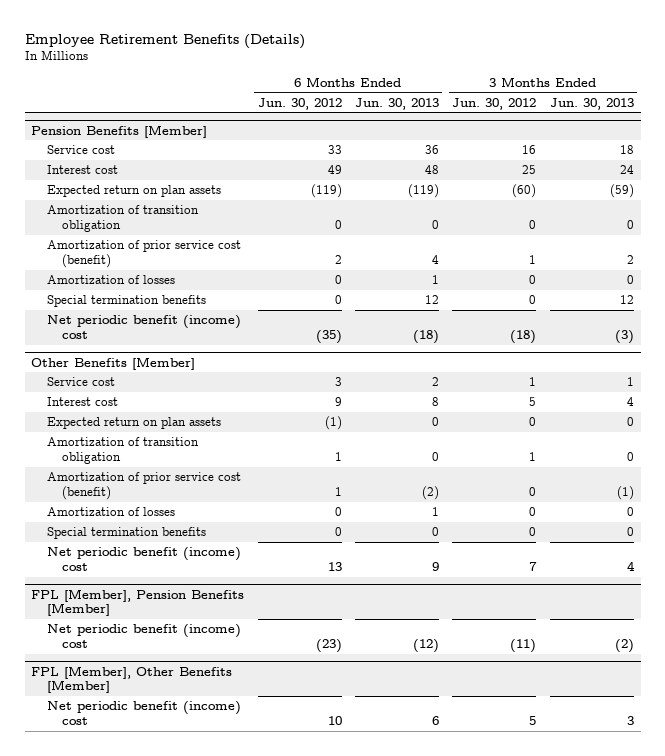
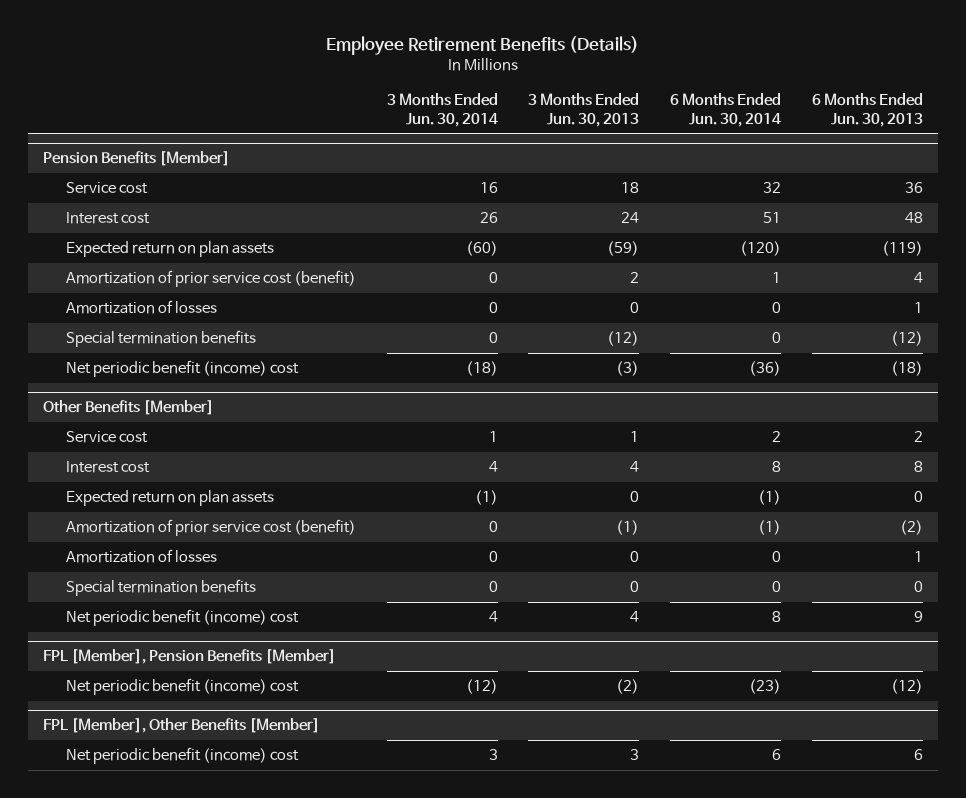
- | 6 Months Ended Jun. 30, 2012 | 6 Months Ended Jun. 30, 2013 | 3 Months Ended Jun. 30, 2012 | 3 Months Ended Jun. 30, 2013
+ | 3 Months Ended Jun. 30, 2014 | 3 Months Ended Jun. 30, 2013 | 6 Months Ended Jun. 30, 2014 | 6 Months Ended Jun. 30, 2013
@ Pension Benefits [Member]
- Amortization of transition obligation | 0 | 0 | 0 | 0
- Special termination benefits | 0 | 12 | 0 | 12
+ Special termination benefits | 0 | (12) | 0 | (12)
@ Other Benefits [Member]
- Amortization of transition obligation | 1 | 0 | 1 | 0

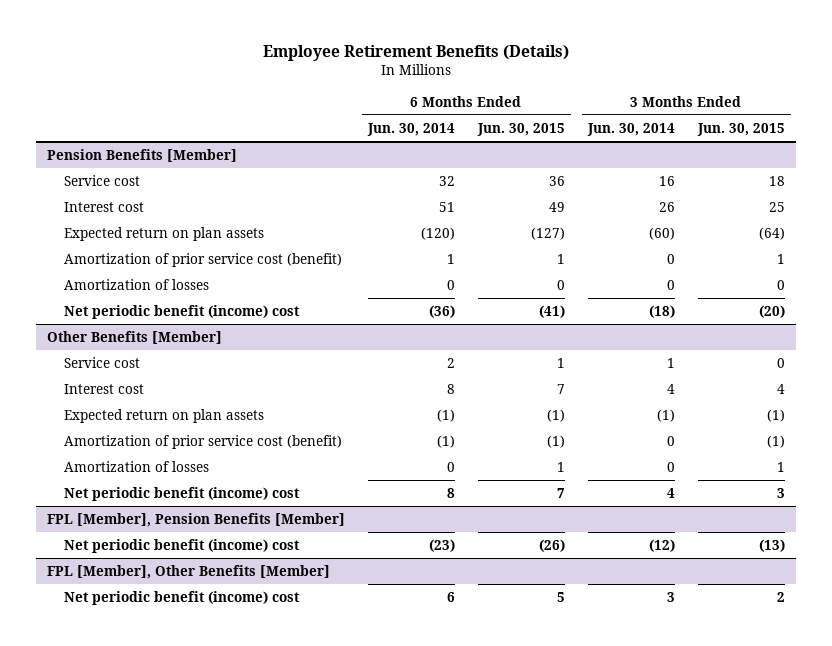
- | 3 Months Ended Jun. 30, 2014 | 3 Months Ended Jun. 30, 2013 | 6 Months Ended Jun. 30, 2014 | 6 Months Ended Jun. 30, 2013
+ | 6 Months Ended Jun. 30, 2014 | 6 Months Ended Jun. 30, 2015 | 3 Months Ended Jun. 30, 2014 | 3 Months Ended Jun. 30, 2015
@ Pension Benefits [Member]
- Special termination benefits | 0 | (12) | 0 | (12)
@ Other Benefits [Member]
- Special termination benefits | 0 | 0 | 0 | 0

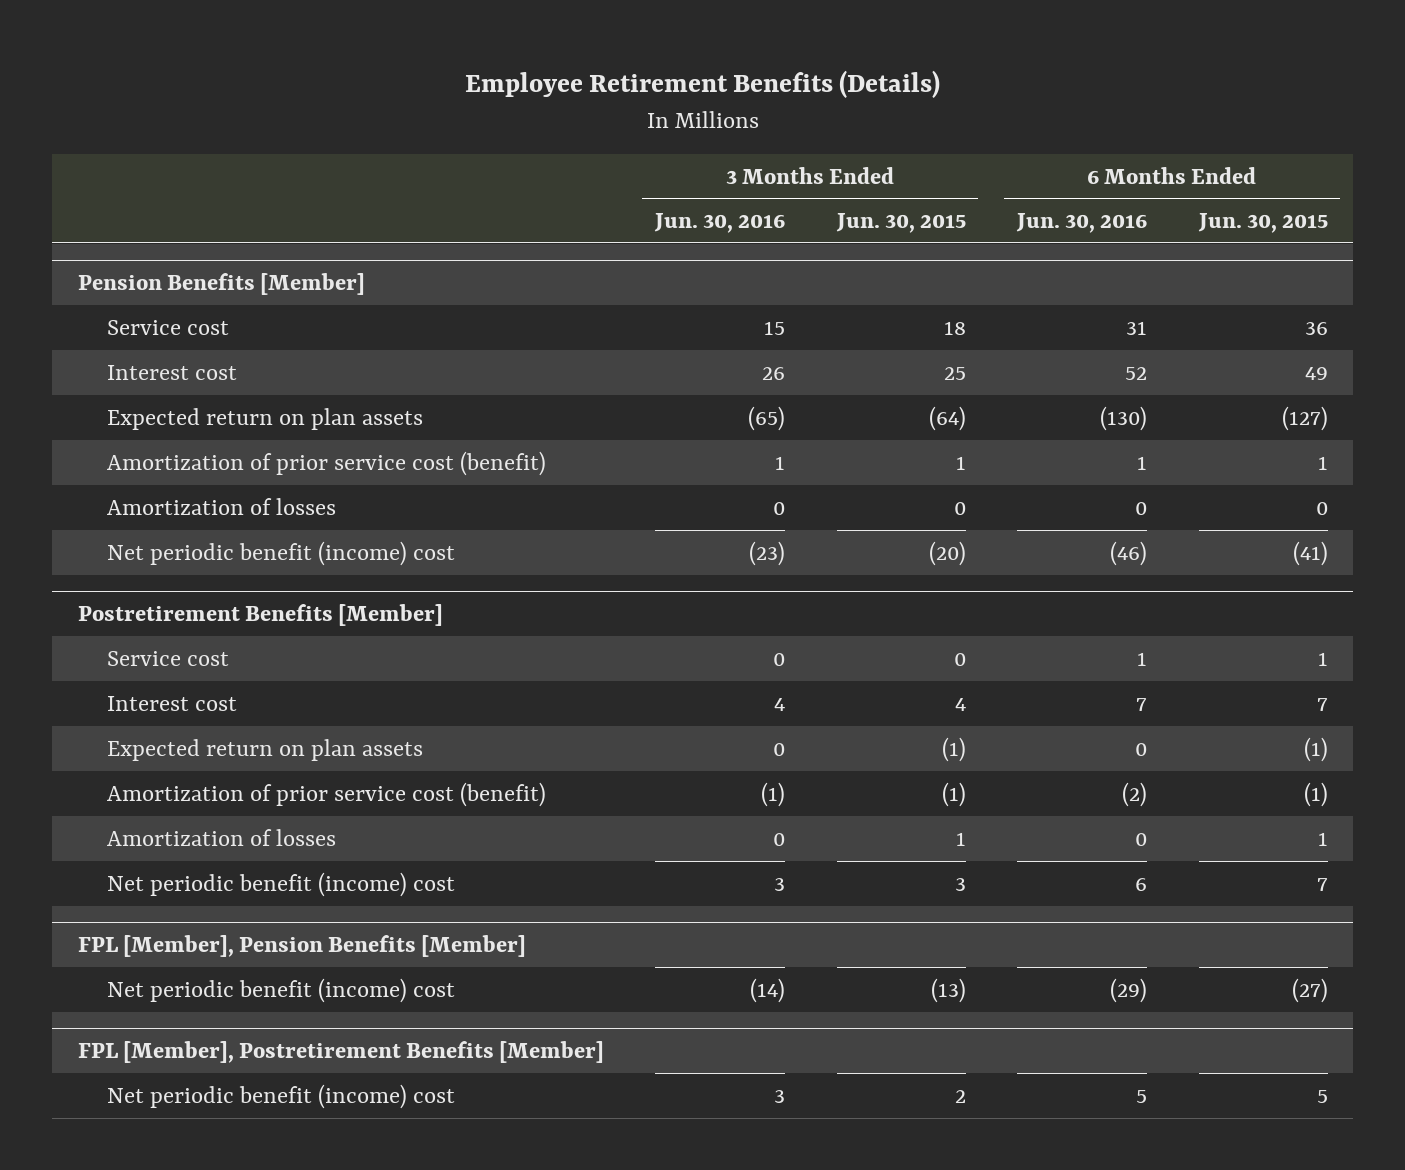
- | 6 Months Ended Jun. 30, 2014 | 6 Months Ended Jun. 30, 2015 | 3 Months Ended Jun. 30, 2014 | 3 Months Ended Jun. 30, 2015
+ | 3 Months Ended Jun. 30, 2016 | 3 Months Ended Jun. 30, 2015 | 6 Months Ended Jun. 30, 2016 | 6 Months Ended Jun. 30, 2015
- Other Benefits [Member]
+ Postretirement Benefits [Member]
@ FPL [Member], Pension Benefits [Member]
- Net periodic benefit (income) cost | (23) | (26) | (12) | (13)
- FPL [Member], Other Benefits [Member]
@ FPL [Member], Pension Benefits [Member]
+ Net periodic benefit (income) cost | (14) | (13) | (29) | (27)
+ FPL [Member], Postretirement Benefits [Member]

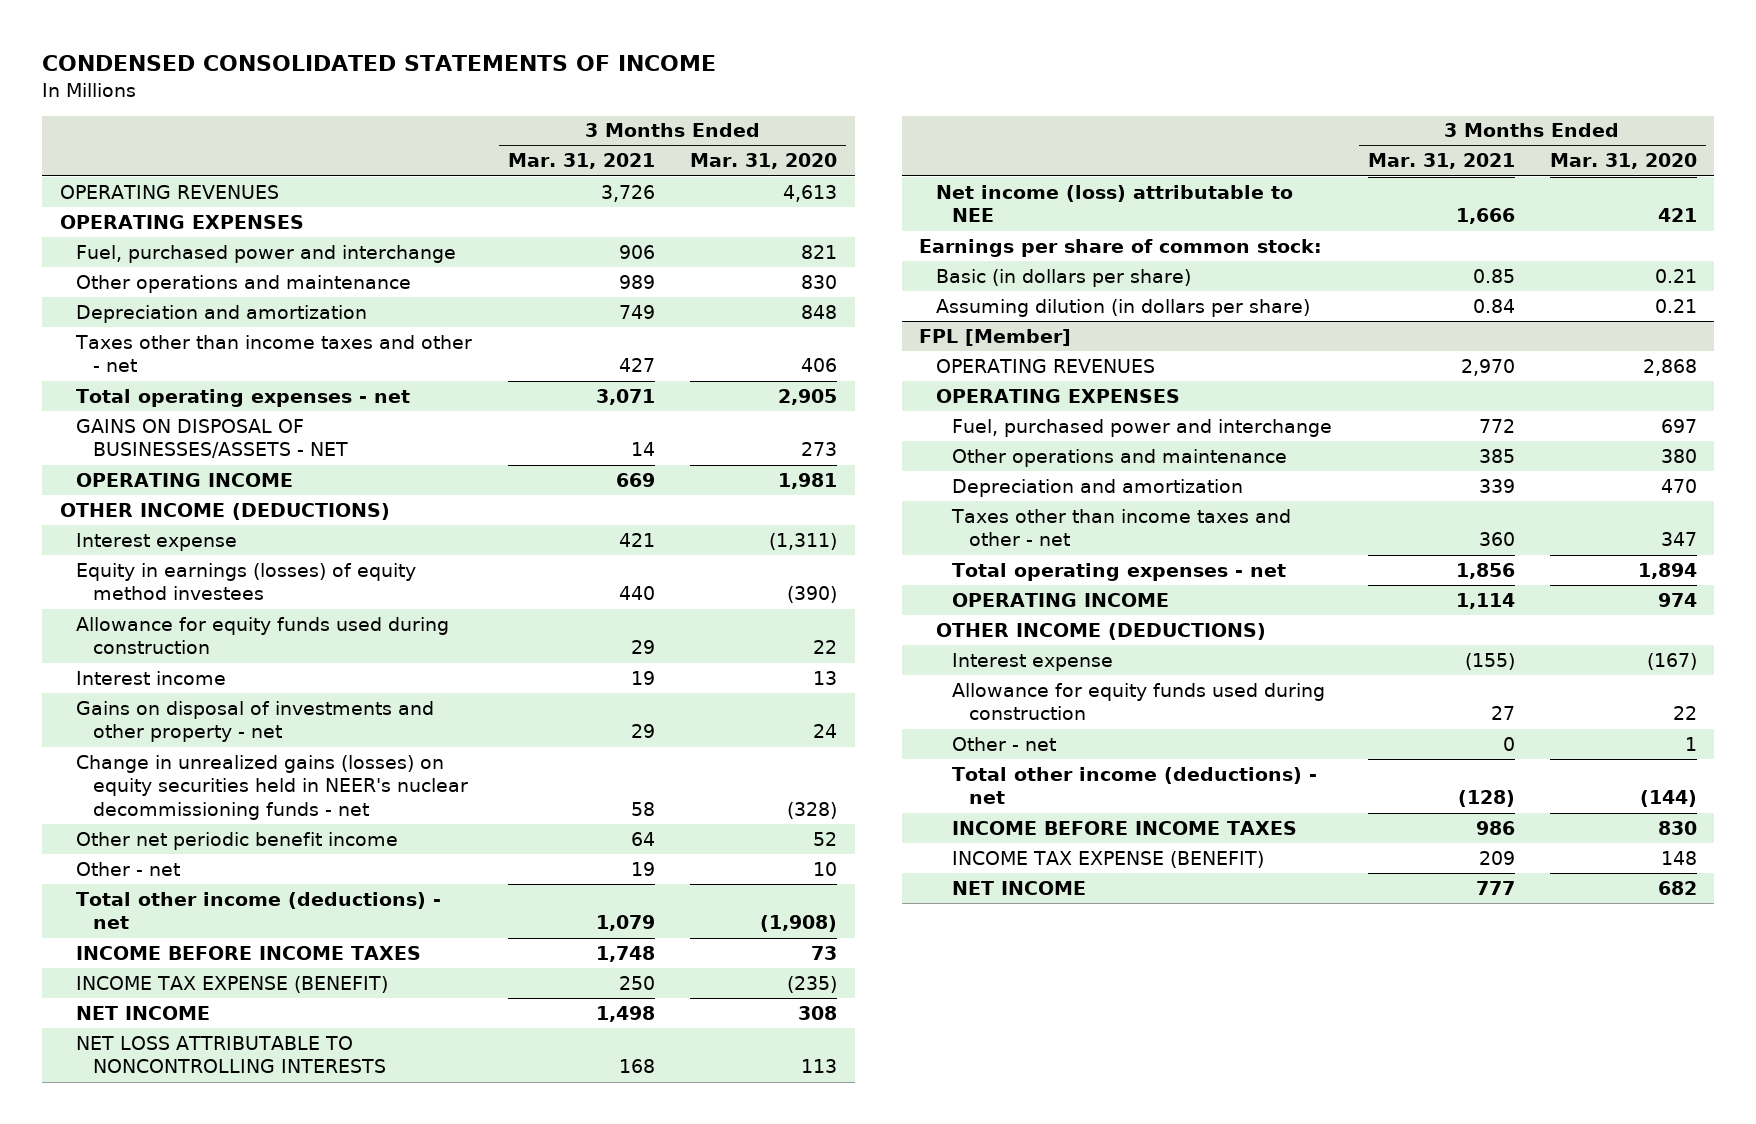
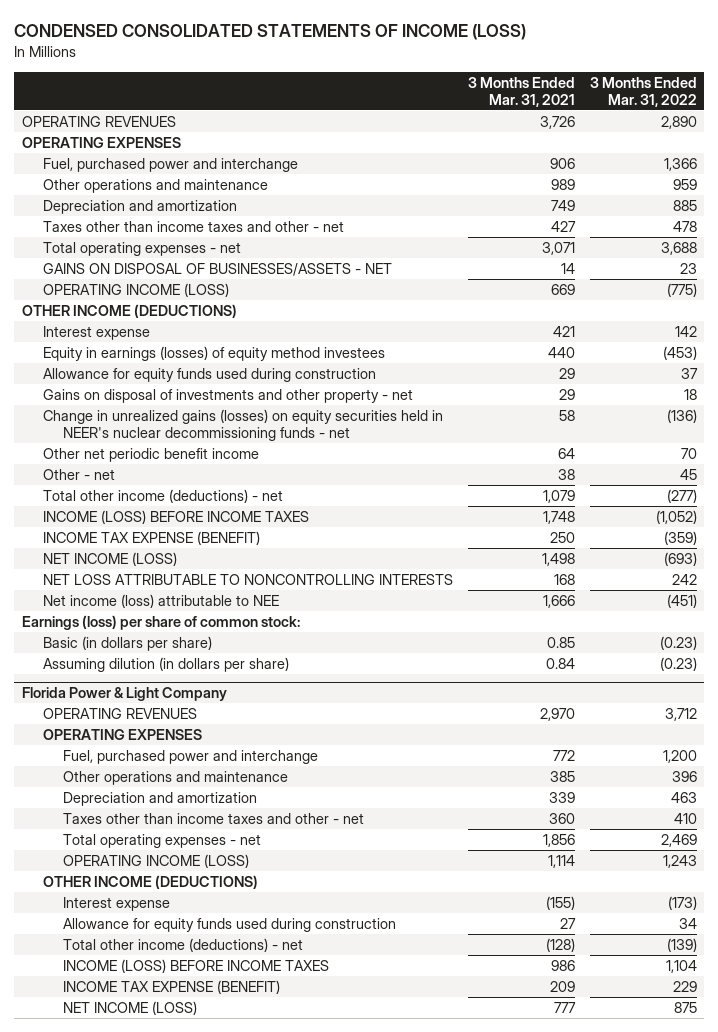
- CONDENSED CONSOLIDATED STATEMENTS OF INCOME
+ CONDENSED CONSOLIDATED STATEMENTS OF INCOME (LOSS)
- | 3 Months Ended Mar. 31, 2021 | 3 Months Ended Mar. 31, 2020
+ | 3 Months Ended Mar. 31, 2021 | 3 Months Ended Mar. 31, 2022
- OPERATING INCOME | 669 | 1,981
+ OPERATING INCOME (LOSS) | 669 | (775)
- Interest income | 19 | 13
- Other - net | 19 | 10
+ Other - net | 38 | 45
- INCOME BEFORE INCOME TAXES | 1,748 | 73
+ INCOME (LOSS) BEFORE INCOME TAXES | 1,748 | (1,052)
- NET INCOME | 1,498 | 308
+ NET INCOME (LOSS) | 1,498 | (693)
- Earnings per share of common stock:
+ Earnings (loss) per share of common stock:
- FPL [Member]
+ Florida Power & Light Company
- OPERATING INCOME | 1,114 | 974
+ OPERATING INCOME (LOSS) | 1,114 | 1,243
- Other - net | 0 | 1
- INCOME BEFORE INCOME TAXES | 986 | 830
+ INCOME (LOSS) BEFORE INCOME TAXES | 986 | 1,104
- NET INCOME | 777 | 682
+ NET INCOME (LOSS) | 777 | 875

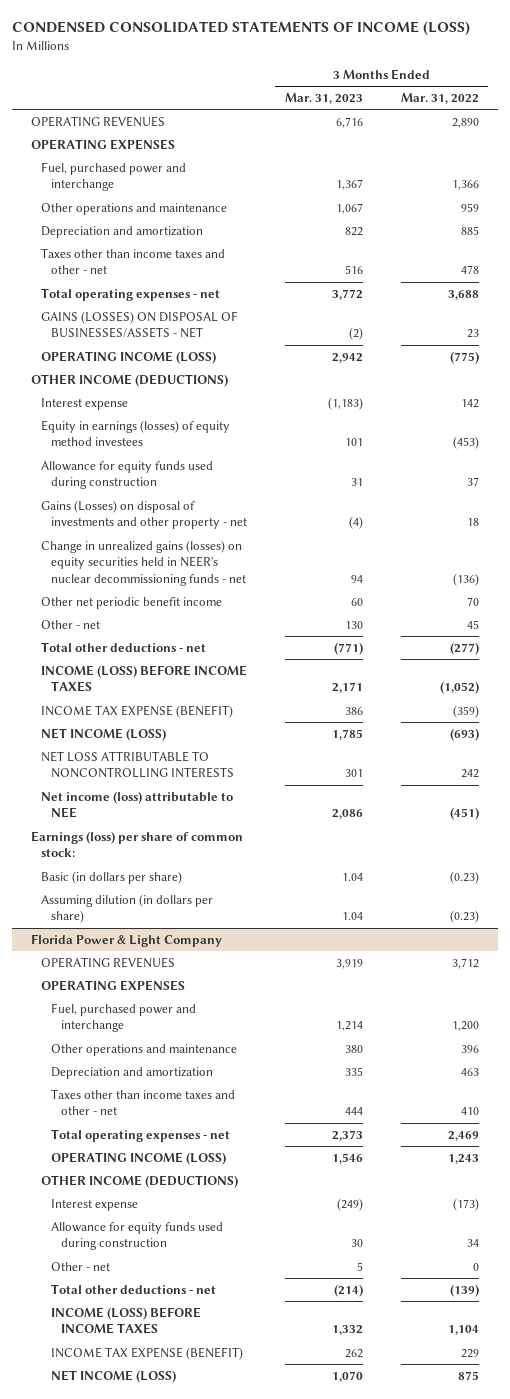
- | 3 Months Ended Mar. 31, 2021 | 3 Months Ended Mar. 31, 2022
+ | 3 Months Ended Mar. 31, 2023 | 3 Months Ended Mar. 31, 2022
- GAINS ON DISPOSAL OF BUSINESSES/ASSETS - NET | 14 | 23
+ GAINS (LOSSES) ON DISPOSAL OF BUSINESSES/ASSETS - NET | (2) | 23
- Gains on disposal of investments and other property - net | 29 | 18
+ Gains (Losses) on disposal of investments and other property - net | (4) | 18
- Total other income (deductions) - net | 1,079 | (277)
+ Total other deductions - net | (771) | (277)
@ Florida Power & Light Company
- Total other income (deductions) - net | (128) | (139)
+ Other - net | 5 | 0
+ Total other deductions - net | (214) | (139)

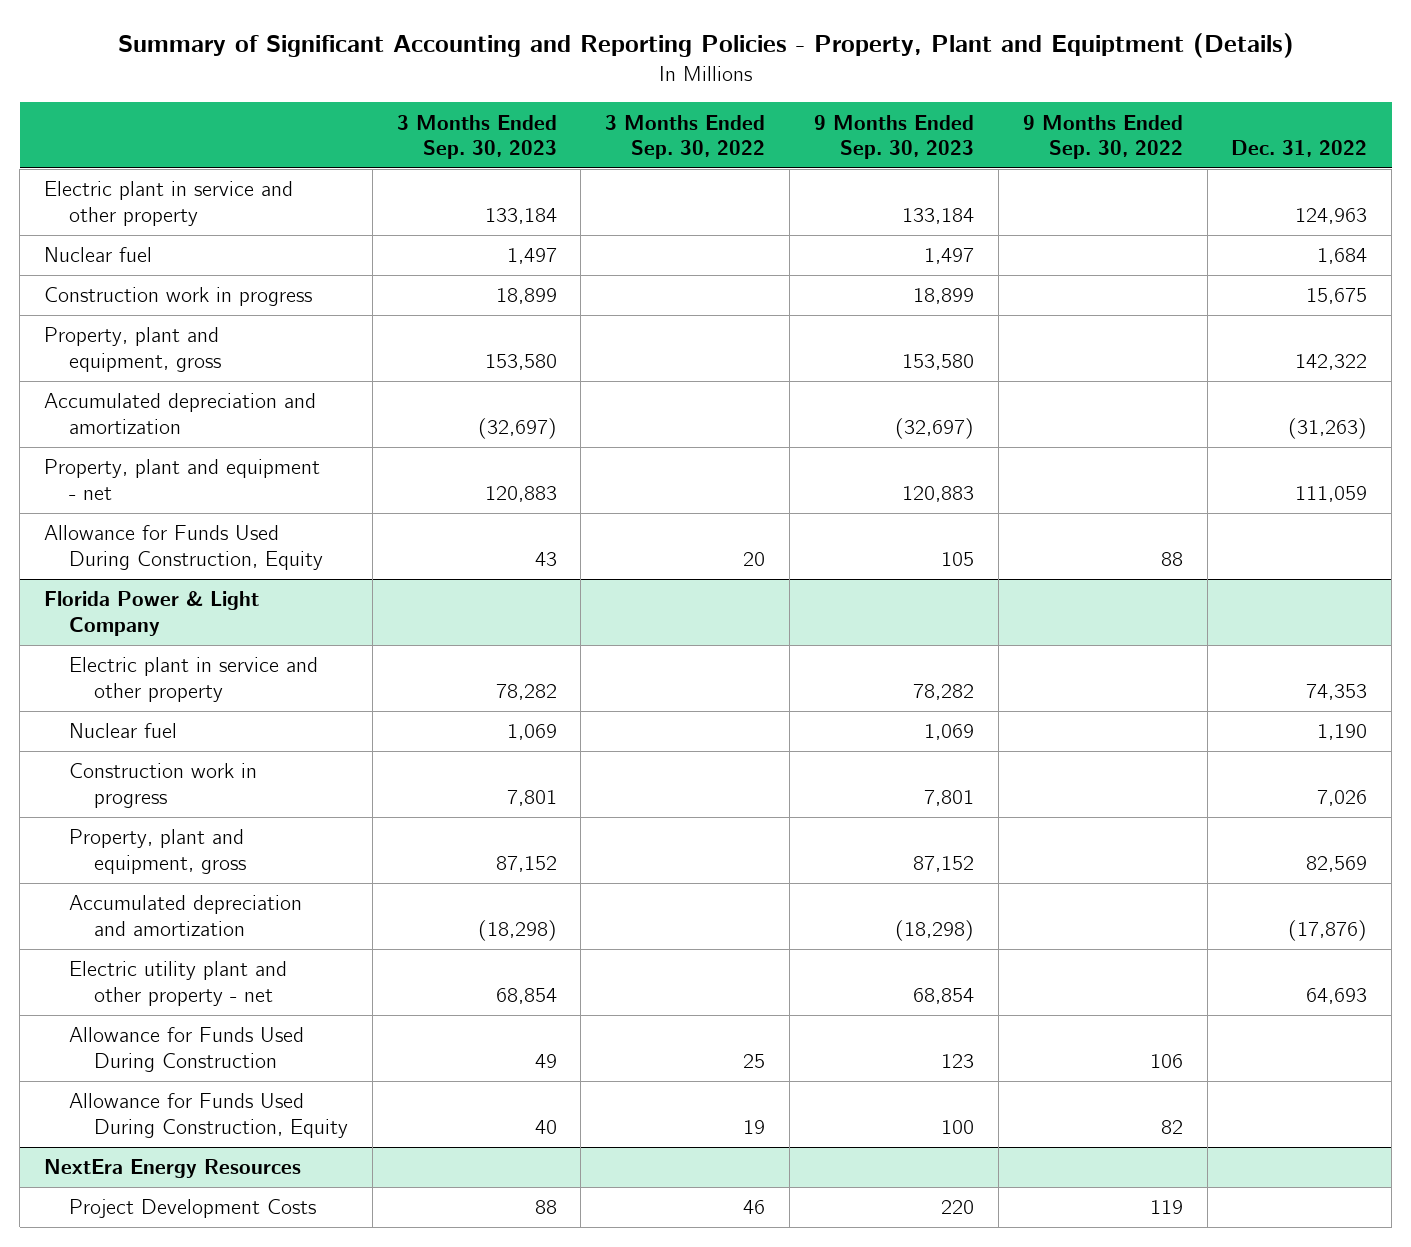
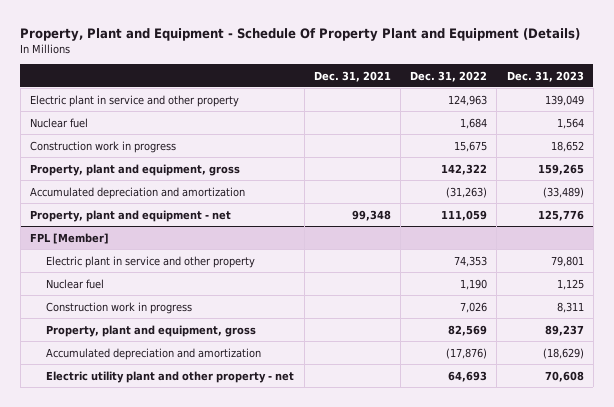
- Summary of Significant Accounting and Reporting Policies - Property, Plant and Equiptment (Details)
+ Property, Plant and Equipment - Schedule Of Property Plant and Equipment (Details)
- | 3 Months Ended Sep. 30, 2023 | 3 Months Ended Sep. 30, 2022 | 9 Months Ended Sep. 30, 2023 | 9 Months Ended Sep. 30, 2022 | Dec. 31, 2022
+ | Dec. 31, 2021 | Dec. 31, 2022 | Dec. 31, 2023
- Allowance for Funds Used During Construction, Equity | 43 | 20 | 105 | 88 |
- Florida Power & Light Company
+ FPL [Member]
- Allowance for Funds Used During Construction | 49 | 25 | 123 | 106 |
- Allowance for Funds Used During Construction, Equity | 40 | 19 | 100 | 82 |
- NextEra Energy Resources
- Project Development Costs | 88 | 46 | 220 | 119 |

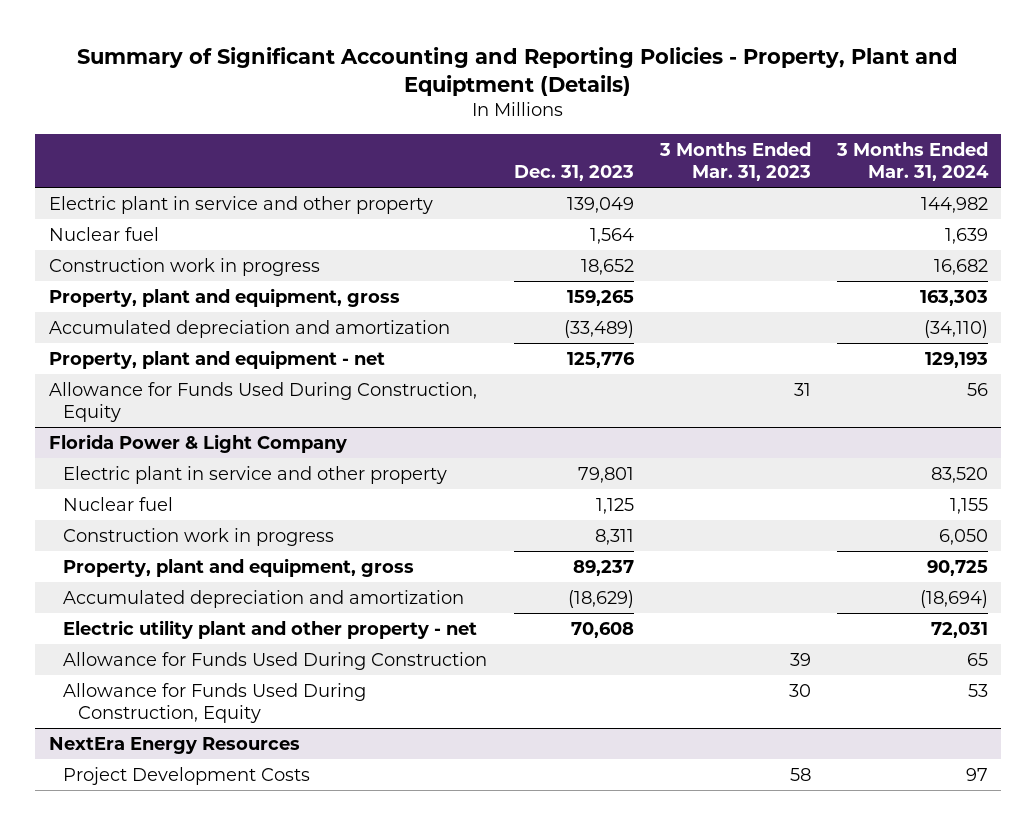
- Property, Plant and Equipment - Schedule Of Property Plant and Equipment (Details)
+ Summary of Significant Accounting and Reporting Policies - Property, Plant and Equiptment (Details)
- | Dec. 31, 2021 | Dec. 31, 2022 | Dec. 31, 2023
+ | Dec. 31, 2023 | 3 Months Ended Mar. 31, 2023 | 3 Months Ended Mar. 31, 2024
- FPL [Member]
+ Allowance for Funds Used During Construction, Equity | | 31 | 56
+ Florida Power & Light Company
+ Allowance for Funds Used During Construction | | 39 | 65
+ Allowance for Funds Used During Construction, Equity | | 30 | 53
+ NextEra Energy Resources
+ Project Development Costs | | 58 | 97

